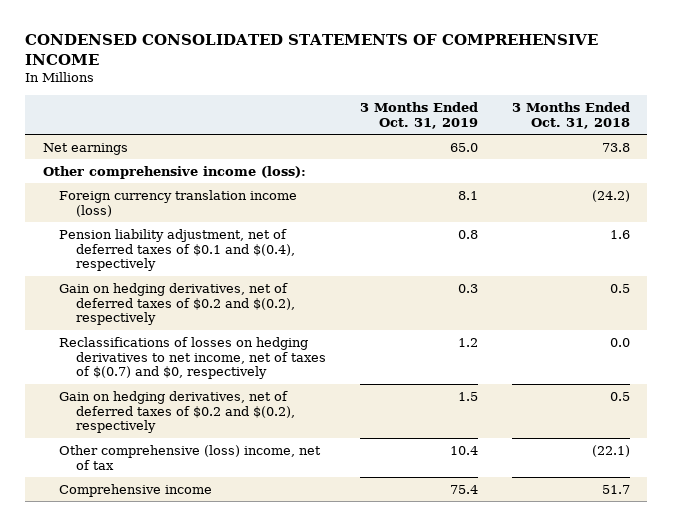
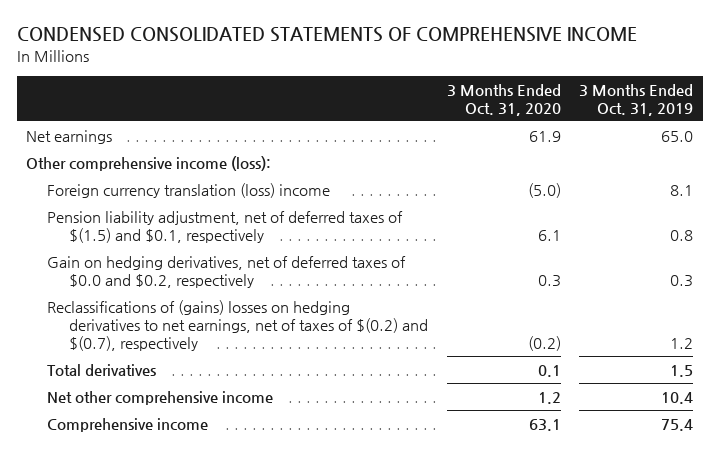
- | 3 Months Ended Oct. 31, 2019 | 3 Months Ended Oct. 31, 2018
+ | 3 Months Ended Oct. 31, 2020 | 3 Months Ended Oct. 31, 2019
- Foreign currency translation income (loss) | 8.1 | (24.2)
- Pension liability adjustment, net of deferred taxes of $0.1 and $(0.4), respectively | 0.8 | 1.6
- Gain on hedging derivatives, net of deferred taxes of $0.2 and $(0.2), respectively | 0.3 | 0.5
- Reclassifications of losses on hedging derivatives to net income, net of taxes of $(0.7) and $0, respectively | 1.2 | 0.0
- Gain on hedging derivatives, net of deferred taxes of $0.2 and $(0.2), respectively | 1.5 | 0.5
- Other comprehensive (loss) income, net of tax | 10.4 | (22.1)
+ Foreign currency translation (loss) income | (5.0) | 8.1
+ Pension liability adjustment, net of deferred taxes of $(1.5) and $0.1, respectively | 6.1 | 0.8
+ Gain on hedging derivatives, net of deferred taxes of $0.0 and $0.2, respectively | 0.3 | 0.3
+ Reclassifications of (gains) losses on hedging derivatives to net earnings, net of taxes of $(0.2) and $(0.7), respectively | (0.2) | 1.2
+ Total derivatives | 0.1 | 1.5
+ Net other comprehensive income | 1.2 | 10.4

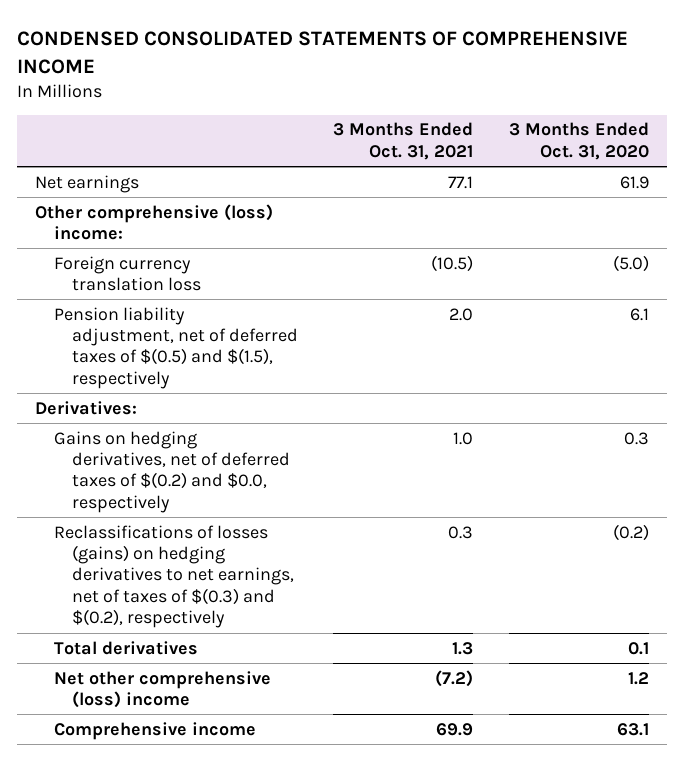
- | 3 Months Ended Oct. 31, 2020 | 3 Months Ended Oct. 31, 2019
+ | 3 Months Ended Oct. 31, 2021 | 3 Months Ended Oct. 31, 2020
- Other comprehensive income (loss):
- Foreign currency translation (loss) income | (5.0) | 8.1
- Pension liability adjustment, net of deferred taxes of $(1.5) and $0.1, respectively | 6.1 | 0.8
- Gain on hedging derivatives, net of deferred taxes of $0.0 and $0.2, respectively | 0.3 | 0.3
- Reclassifications of (gains) losses on hedging derivatives to net earnings, net of taxes of $(0.2) and $(0.7), respectively | (0.2) | 1.2
+ Other comprehensive (loss) income:
+ Foreign currency translation loss | (10.5) | (5.0)
+ Pension liability adjustment, net of deferred taxes of $(0.5) and $(1.5), respectively | 2.0 | 6.1
+ Derivatives:
+ Gains on hedging derivatives, net of deferred taxes of $(0.2) and $0.0, respectively | 1.0 | 0.3
+ Reclassifications of losses (gains) on hedging derivatives to net earnings, net of taxes of $(0.3) and $(0.2), respectively | 0.3 | (0.2)
- Net other comprehensive income | 1.2 | 10.4
+ Net other comprehensive (loss) income | (7.2) | 1.2

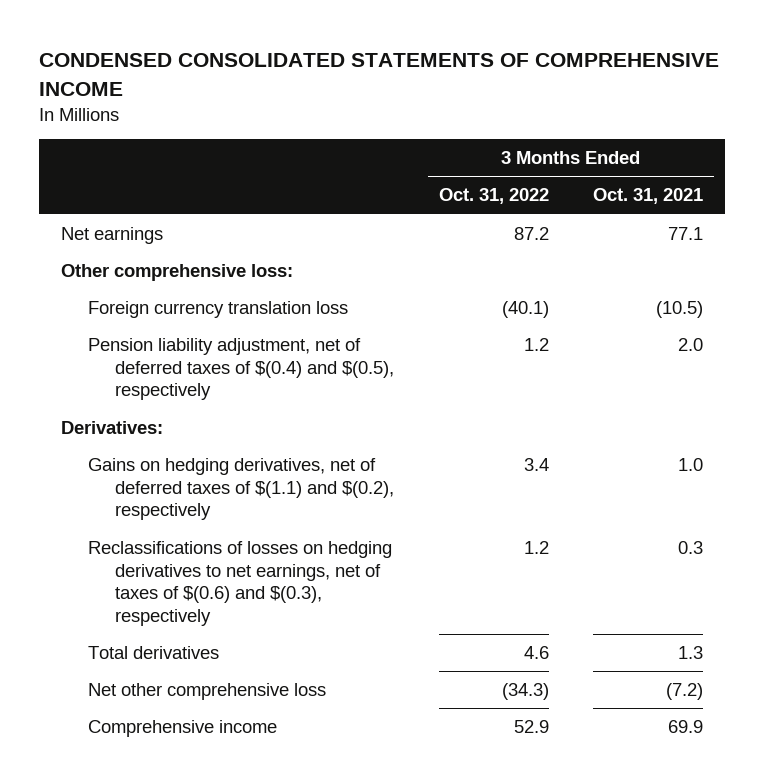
- | 3 Months Ended Oct. 31, 2021 | 3 Months Ended Oct. 31, 2020
+ | 3 Months Ended Oct. 31, 2022 | 3 Months Ended Oct. 31, 2021
- Other comprehensive (loss) income:
+ Other comprehensive loss:
- Pension liability adjustment, net of deferred taxes of $(0.5) and $(1.5), respectively | 2.0 | 6.1
+ Pension liability adjustment, net of deferred taxes of $(0.4) and $(0.5), respectively | 1.2 | 2.0
- Gains on hedging derivatives, net of deferred taxes of $(0.2) and $0.0, respectively | 1.0 | 0.3
- Reclassifications of losses (gains) on hedging derivatives to net earnings, net of taxes of $(0.3) and $(0.2), respectively | 0.3 | (0.2)
+ Gains on hedging derivatives, net of deferred taxes of $(1.1) and $(0.2), respectively | 3.4 | 1.0
+ Reclassifications of losses on hedging derivatives to net earnings, net of taxes of $(0.6) and $(0.3), respectively | 1.2 | 0.3
- Net other comprehensive (loss) income | (7.2) | 1.2
+ Net other comprehensive loss | (34.3) | (7.2)

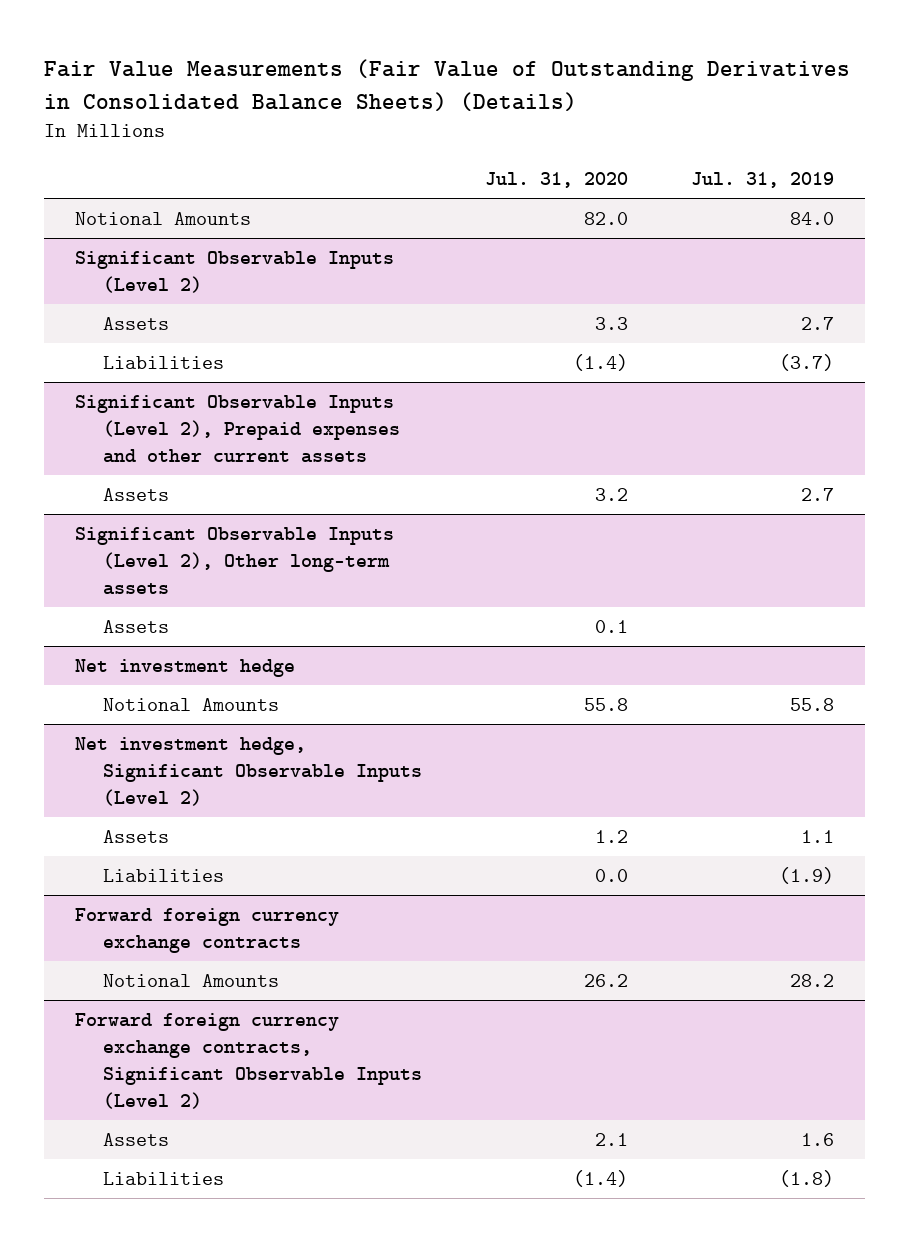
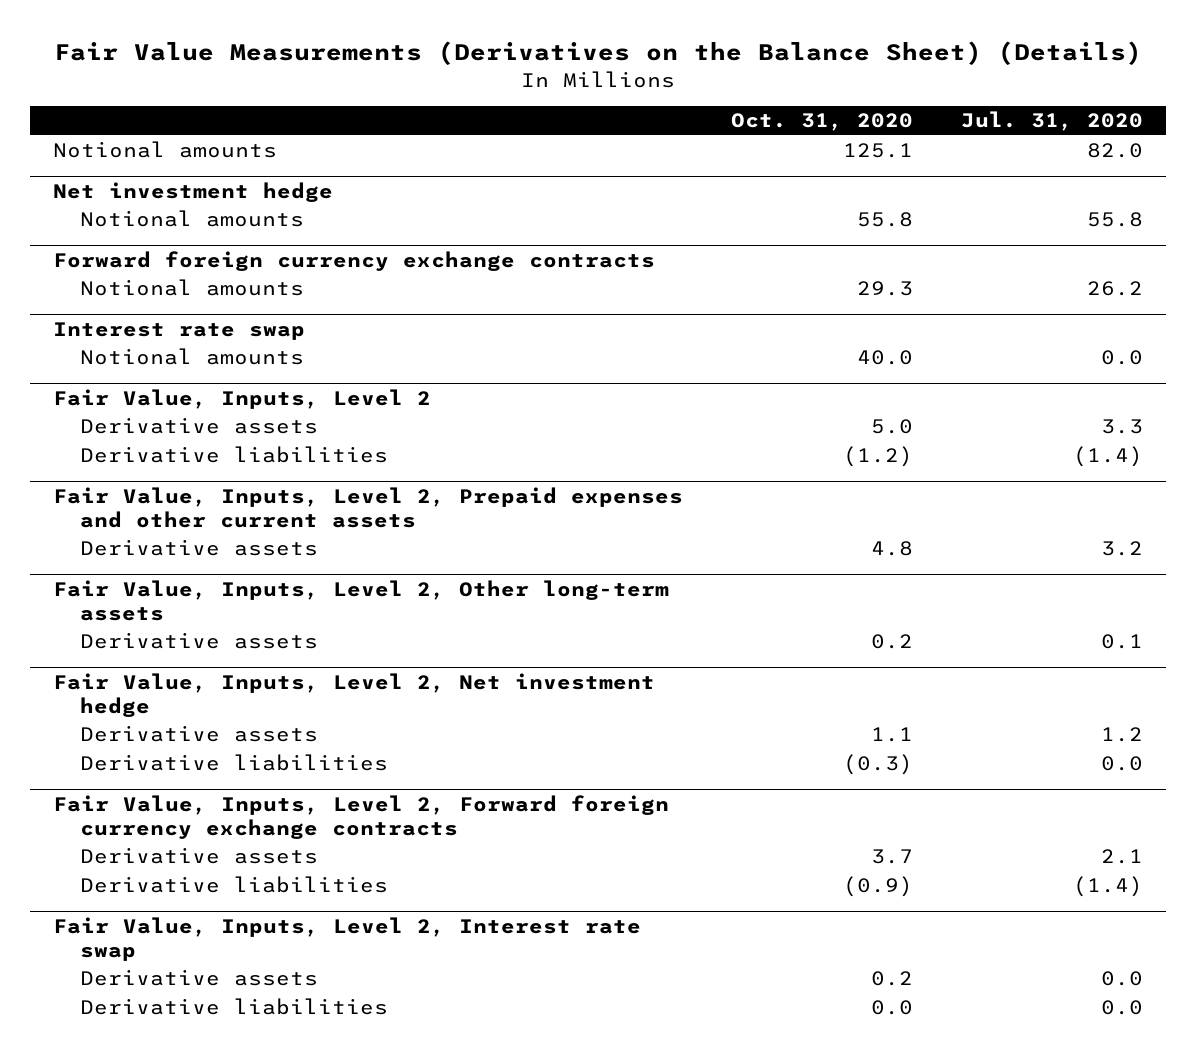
- Fair Value Measurements (Fair Value of Outstanding Derivatives in Consolidated Balance Sheets) (Details)
+ Fair Value Measurements (Derivatives on the Balance Sheet) (Details)
- | Jul. 31, 2020 | Jul. 31, 2019
+ | Oct. 31, 2020 | Jul. 31, 2020
- Notional Amounts | 82.0 | 84.0
- Significant Observable Inputs (Level 2)
- Assets | 3.3 | 2.7
- Liabilities | (1.4) | (3.7)
- Significant Observable Inputs (Level 2), Prepaid expenses and other current assets
- Assets | 3.2 | 2.7
- Significant Observable Inputs (Level 2), Other long-term assets
- Assets | 0.1 |
+ Notional amounts | 125.1 | 82.0
@ Net investment hedge
- Notional Amounts | 55.8 | 55.8
- Net investment hedge, Significant Observable Inputs (Level 2)
- Assets | 1.2 | 1.1
- Liabilities | 0.0 | (1.9)
@ Net investment hedge
+ Notional amounts | 55.8 | 55.8
@ Forward foreign currency exchange contracts
- Notional Amounts | 26.2 | 28.2
- Forward foreign currency exchange contracts, Significant Observable Inputs (Level 2)
- Assets | 2.1 | 1.6
- Liabilities | (1.4) | (1.8)
@ Forward foreign currency exchange contracts
+ Notional amounts | 29.3 | 26.2
+ Interest rate swap
+ Notional amounts | 40.0 | 0.0
+ Fair Value, Inputs, Level 2
+ Derivative assets | 5.0 | 3.3
+ Derivative liabilities | (1.2) | (1.4)
+ Fair Value, Inputs, Level 2, Prepaid expenses and other current assets
+ Derivative assets | 4.8 | 3.2
+ Fair Value, Inputs, Level 2, Other long-term assets
+ Derivative assets | 0.2 | 0.1
+ Fair Value, Inputs, Level 2, Net investment hedge
+ Derivative assets | 1.1 | 1.2
+ Derivative liabilities | (0.3) | 0.0
+ Fair Value, Inputs, Level 2, Forward foreign currency exchange contracts
+ Derivative assets | 3.7 | 2.1
+ Derivative liabilities | (0.9) | (1.4)
+ Fair Value, Inputs, Level 2, Interest rate swap
+ Derivative assets | 0.2 | 0.0
+ Derivative liabilities | 0.0 | 0.0

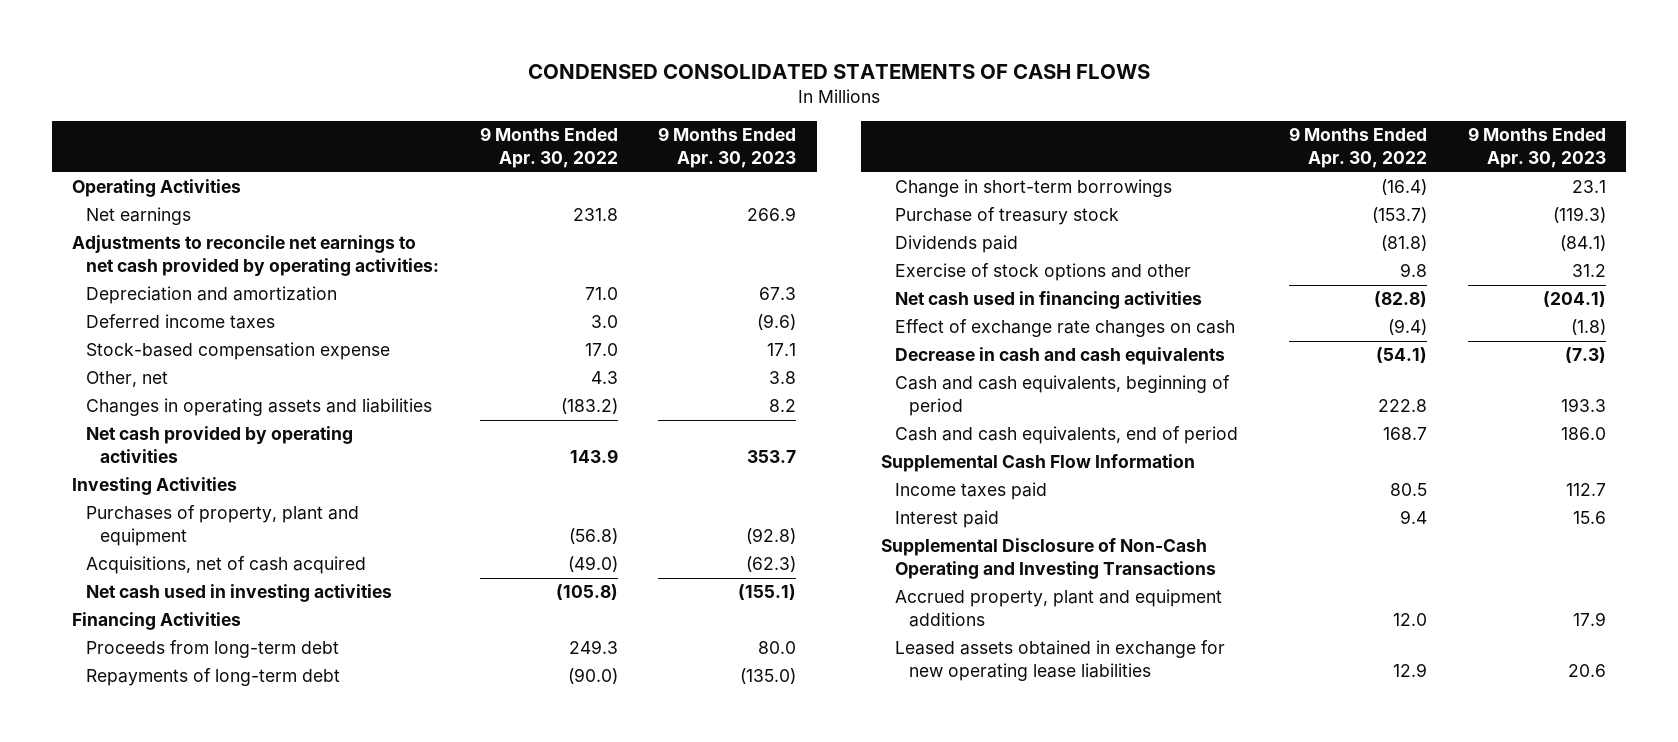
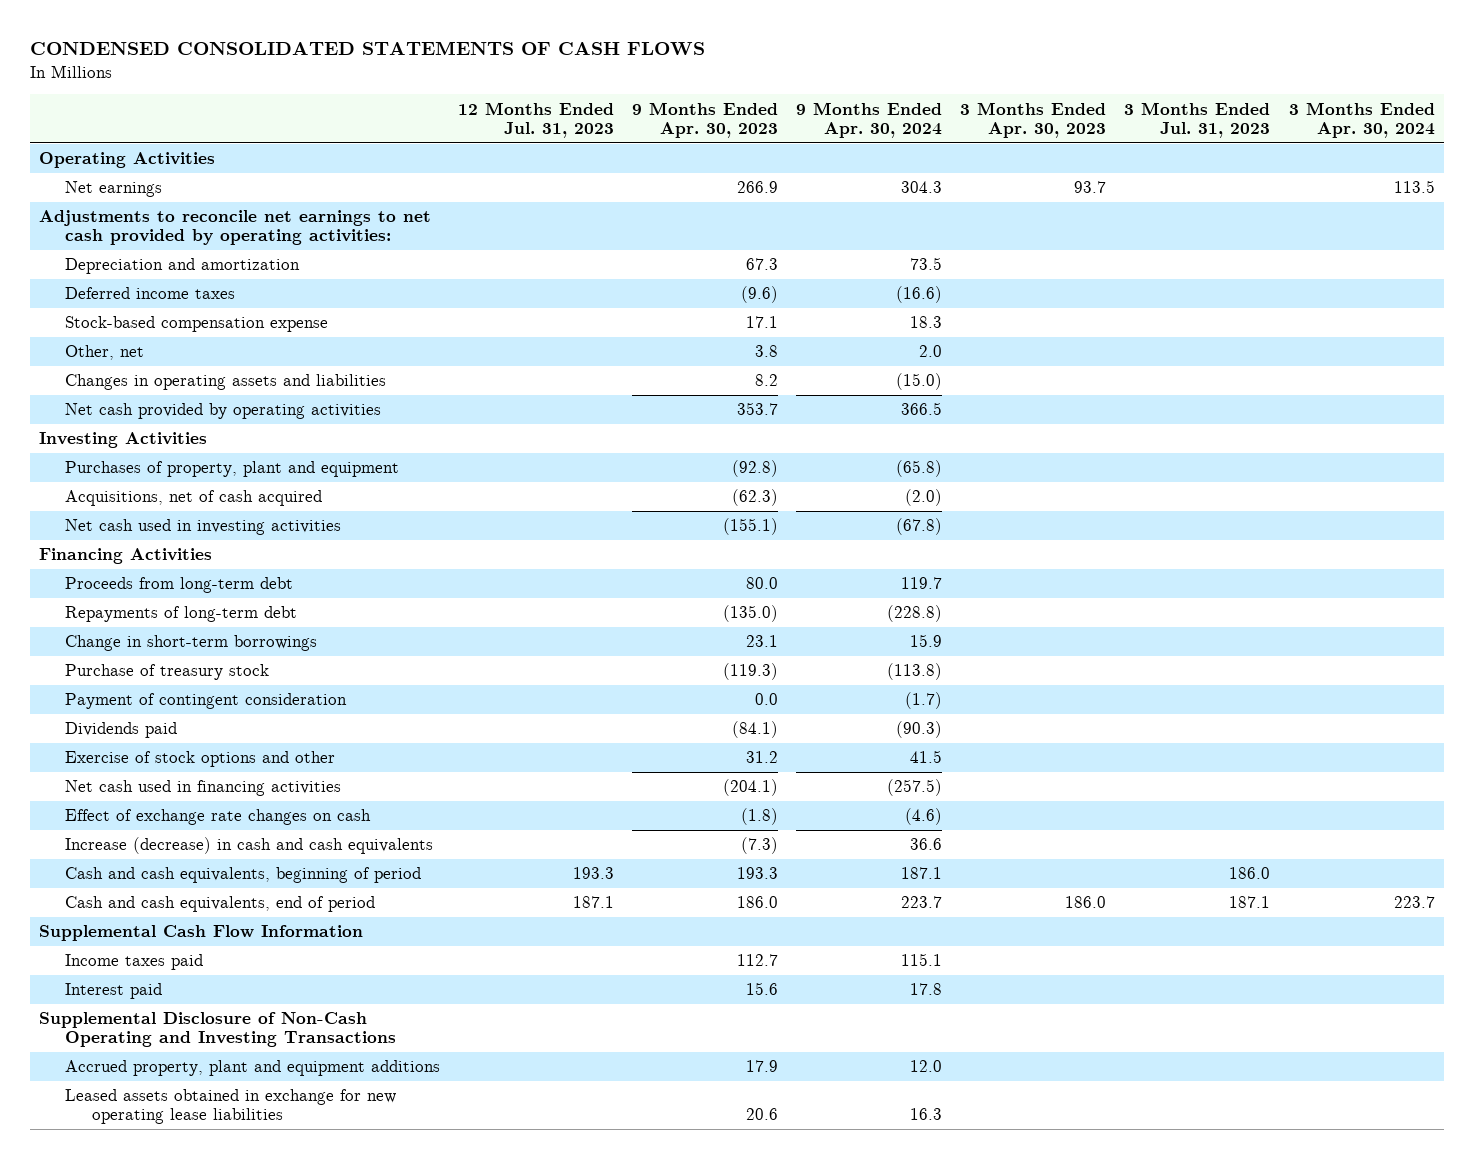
- | 9 Months Ended Apr. 30, 2022 | 9 Months Ended Apr. 30, 2023
+ | 12 Months Ended Jul. 31, 2023 | 9 Months Ended Apr. 30, 2023 | 9 Months Ended Apr. 30, 2024 | 3 Months Ended Apr. 30, 2023 | 3 Months Ended Jul. 31, 2023 | 3 Months Ended Apr. 30, 2024
+ Payment of contingent consideration | | 0.0 | (1.7) | | |
- Decrease in cash and cash equivalents | (54.1) | (7.3)
+ Increase (decrease) in cash and cash equivalents | | (7.3) | 36.6 | | |

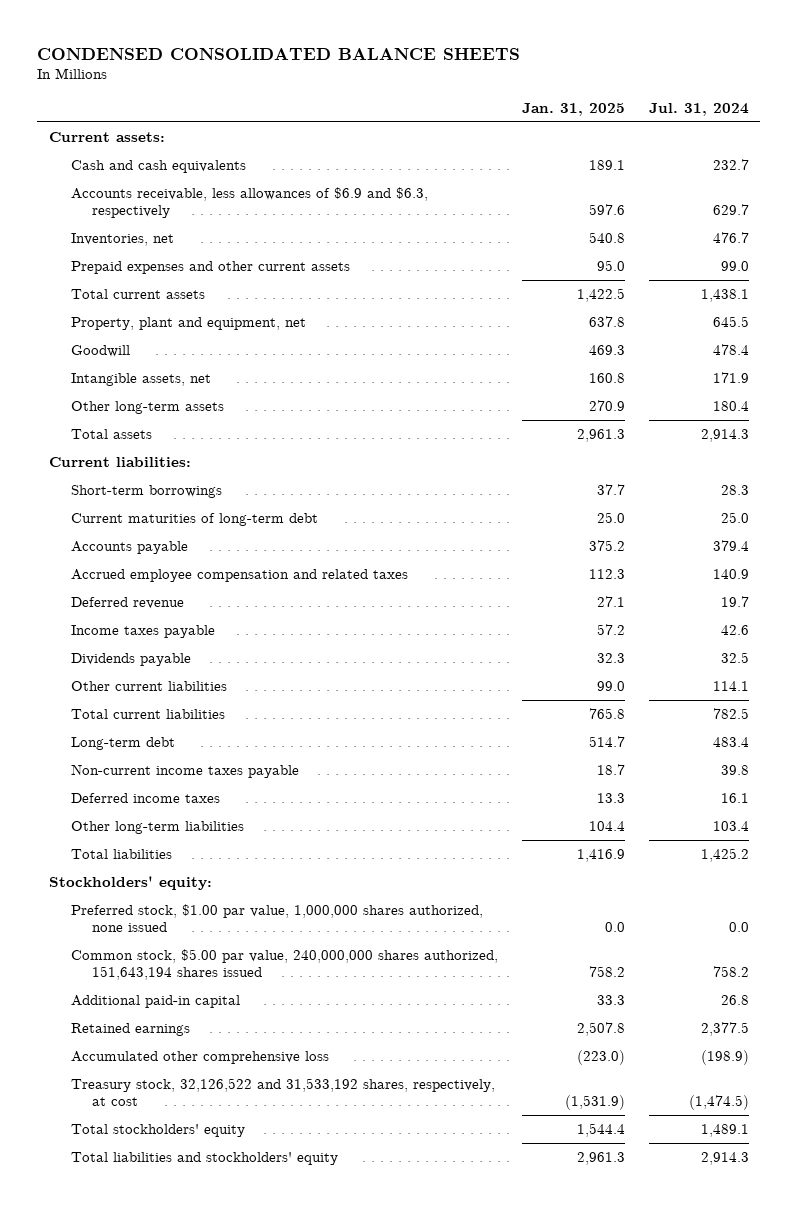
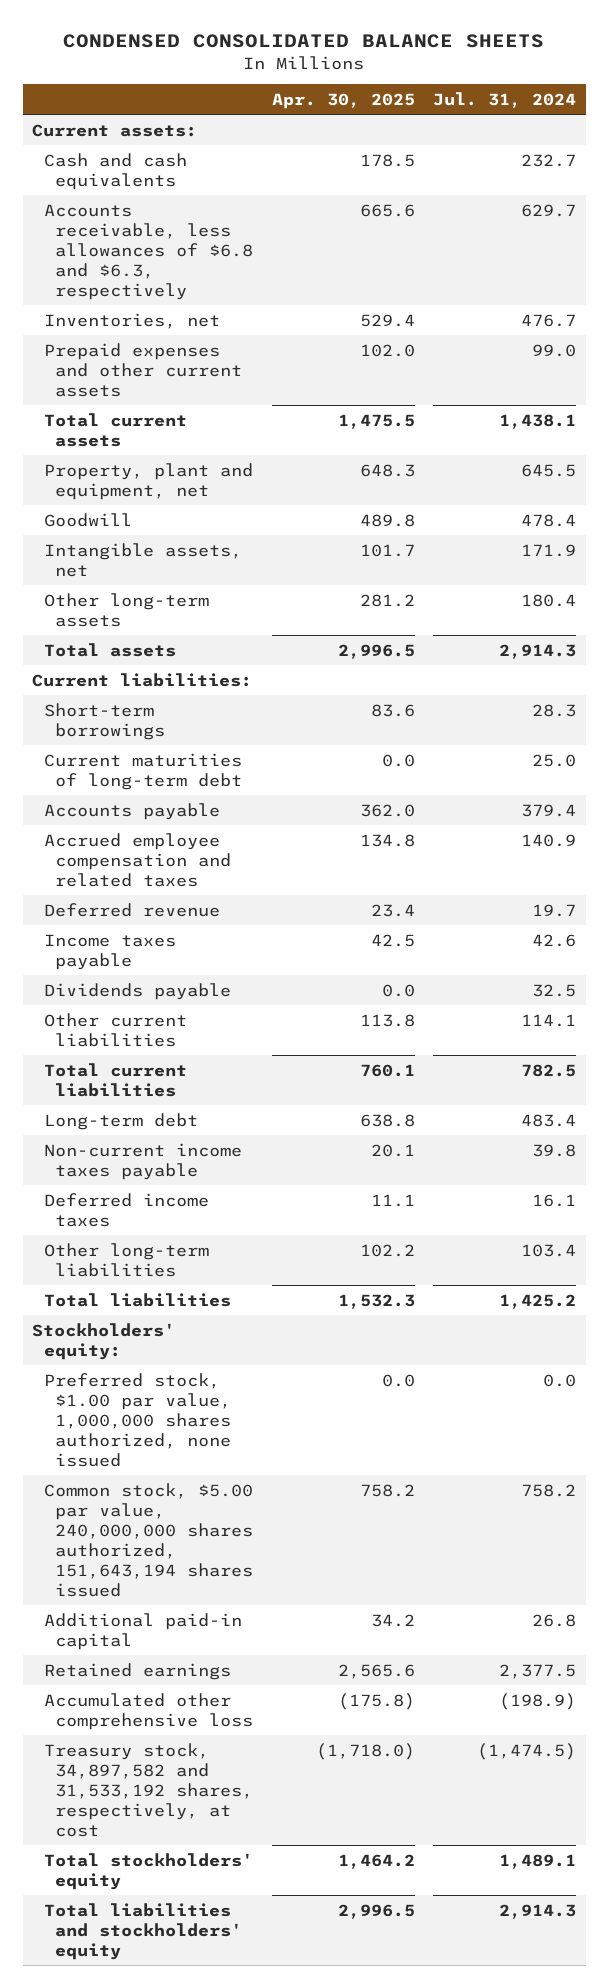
- | Jan. 31, 2025 | Jul. 31, 2024
+ | Apr. 30, 2025 | Jul. 31, 2024
- Accounts receivable, less allowances of $6.9 and $6.3, respectively | 597.6 | 629.7
+ Accounts receivable, less allowances of $6.8 and $6.3, respectively | 665.6 | 629.7
- Treasury stock, 32,126,522 and 31,533,192 shares, respectively, at cost | (1,531.9) | (1,474.5)
+ Treasury stock, 34,897,582 and 31,533,192 shares, respectively, at cost | (1,718.0) | (1,474.5)

